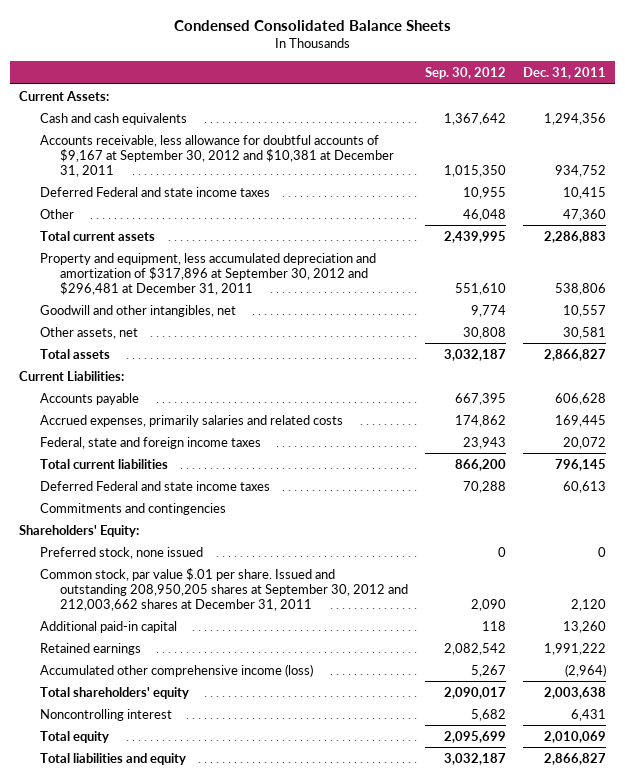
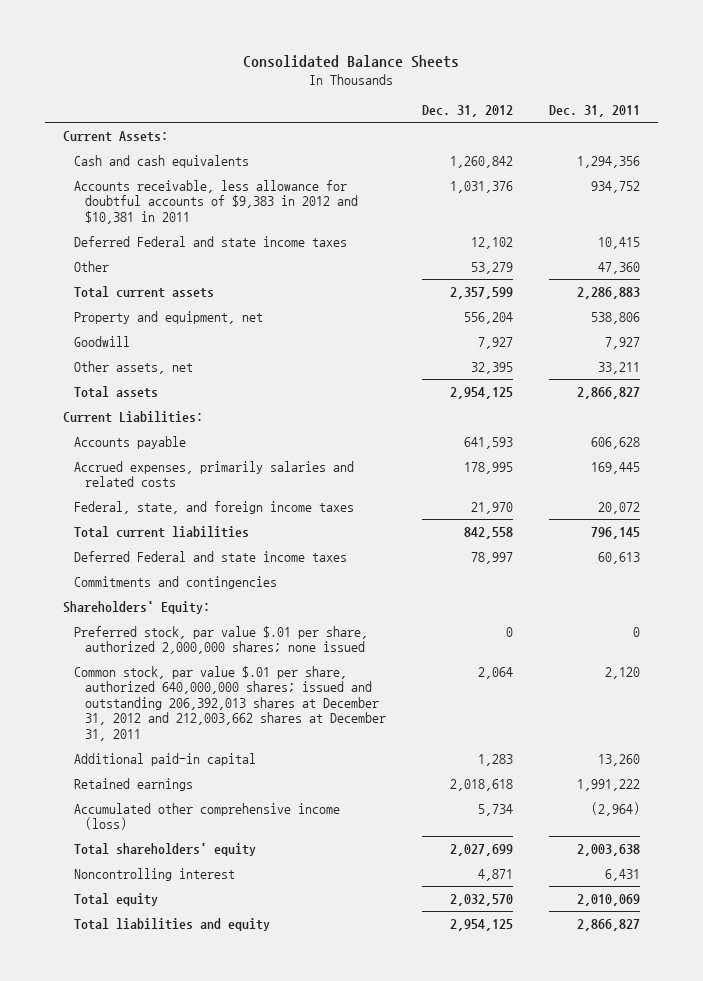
- Condensed Consolidated Balance Sheets
+ Consolidated Balance Sheets
- | Sep. 30, 2012 | Dec. 31, 2011
+ | Dec. 31, 2012 | Dec. 31, 2011
- Accounts receivable, less allowance for doubtful accounts of $9,167 at September 30, 2012 and $10,381 at December 31, 2011 | 1,015,350 | 934,752
+ Accounts receivable, less allowance for doubtful accounts of $9,383 in 2012 and $10,381 in 2011 | 1,031,376 | 934,752
- Property and equipment, less accumulated depreciation and amortization of $317,896 at September 30, 2012 and $296,481 at December 31, 2011 | 551,610 | 538,806
- Goodwill and other intangibles, net | 9,774 | 10,557
- Other assets, net | 30,808 | 30,581
+ Property and equipment, net | 556,204 | 538,806
+ Goodwill | 7,927 | 7,927
+ Other assets, net | 32,395 | 33,211
- Federal, state and foreign income taxes | 23,943 | 20,072
+ Federal, state, and foreign income taxes | 21,970 | 20,072
- Preferred stock, none issued | 0 | 0
- Common stock, par value $.01 per share. Issued and outstanding 208,950,205 shares at September 30, 2012 and 212,003,662 shares at December 31, 2011 | 2,090 | 2,120
+ Preferred stock, par value $.01 per share, authorized 2,000,000 shares; none issued | 0 | 0
+ Common stock, par value $.01 per share, authorized 640,000,000 shares; issued and outstanding 206,392,013 shares at December 31, 2012 and 212,003,662 shares at December 31, 2011 | 2,064 | 2,120

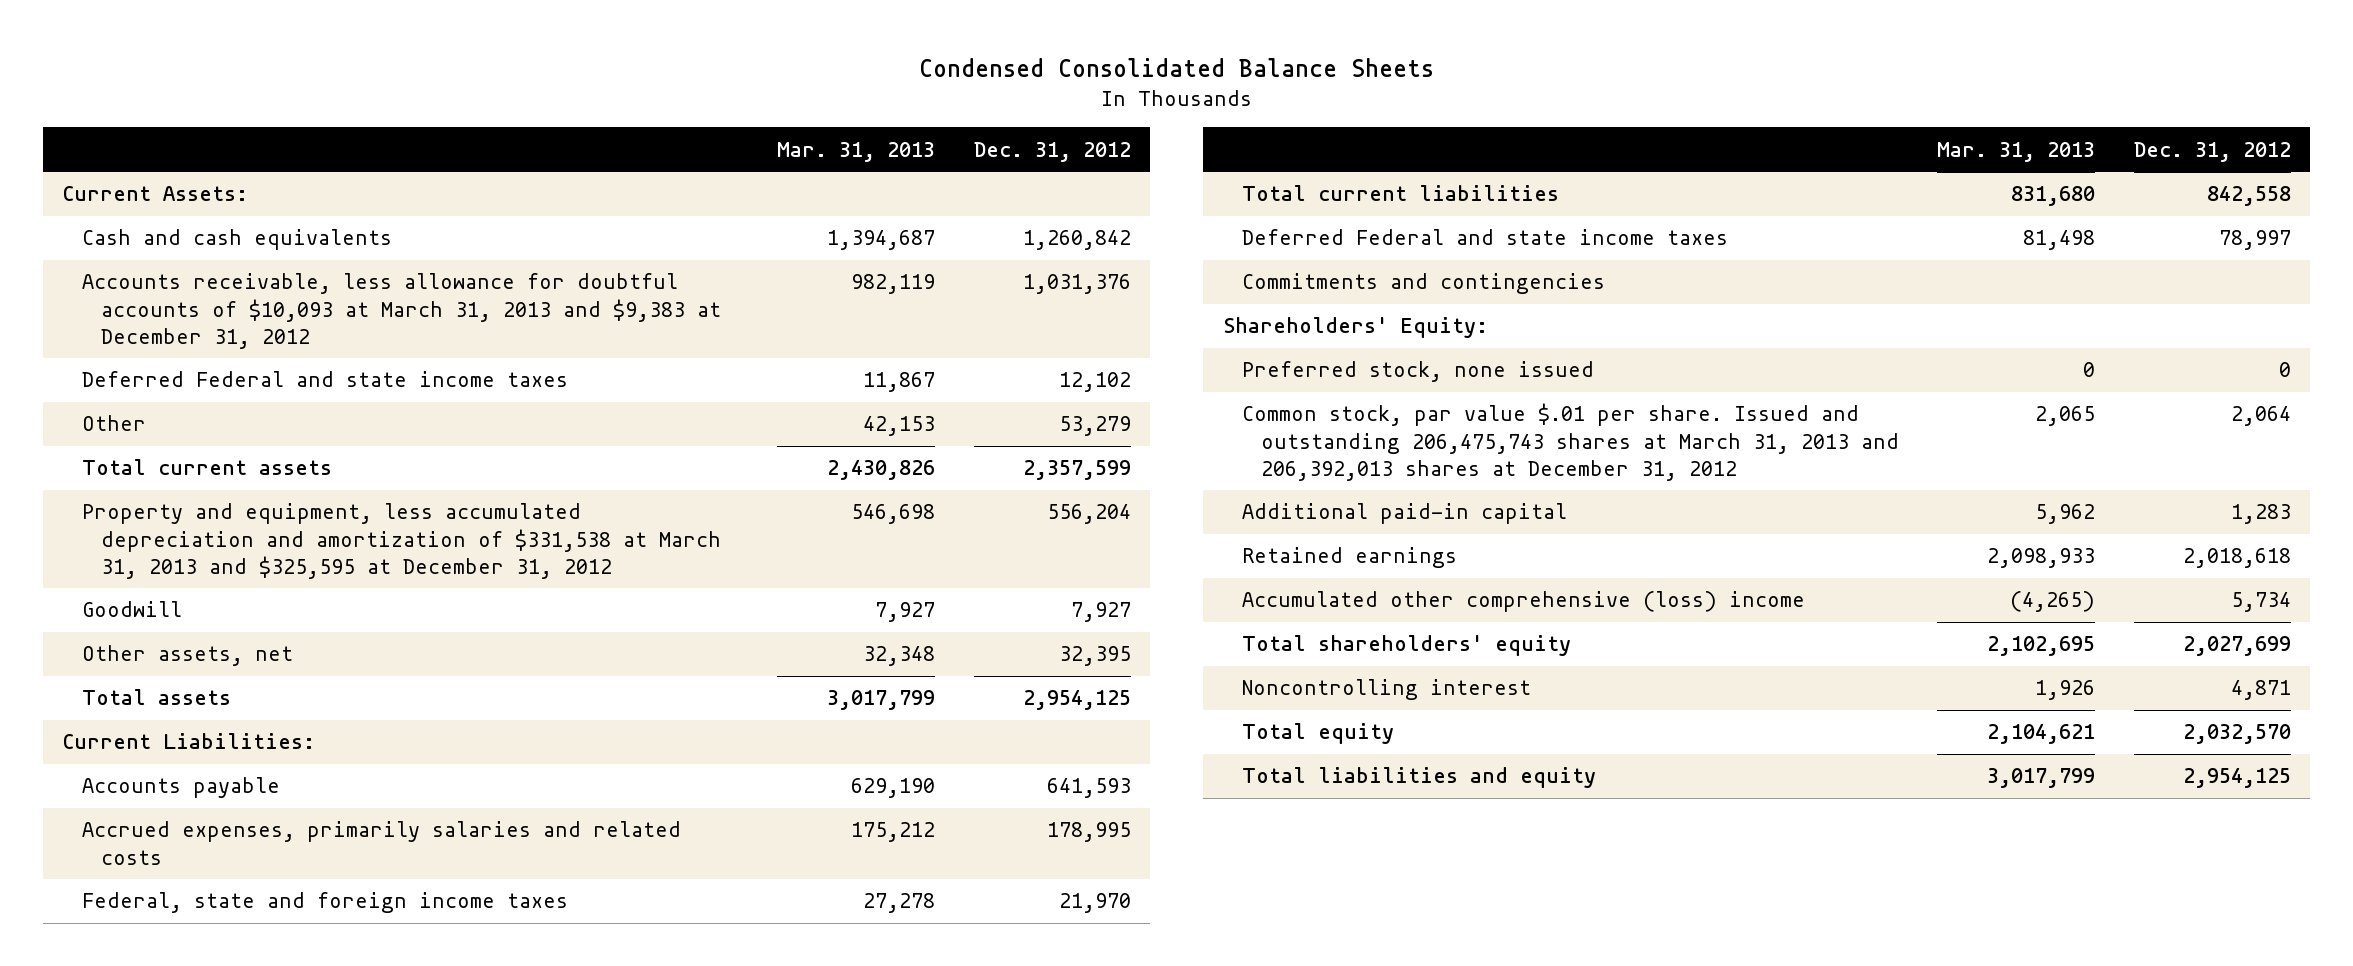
- Consolidated Balance Sheets
+ Condensed Consolidated Balance Sheets
- | Dec. 31, 2012 | Dec. 31, 2011
+ | Mar. 31, 2013 | Dec. 31, 2012
- Accounts receivable, less allowance for doubtful accounts of $9,383 in 2012 and $10,381 in 2011 | 1,031,376 | 934,752
+ Accounts receivable, less allowance for doubtful accounts of $10,093 at March 31, 2013 and $9,383 at December 31, 2012 | 982,119 | 1,031,376
- Property and equipment, net | 556,204 | 538,806
+ Property and equipment, less accumulated depreciation and amortization of $331,538 at March 31, 2013 and $325,595 at December 31, 2012 | 546,698 | 556,204
- Federal, state, and foreign income taxes | 21,970 | 20,072
+ Federal, state and foreign income taxes | 27,278 | 21,970
- Preferred stock, par value $.01 per share, authorized 2,000,000 shares; none issued | 0 | 0
- Common stock, par value $.01 per share, authorized 640,000,000 shares; issued and outstanding 206,392,013 shares at December 31, 2012 and 212,003,662 shares at December 31, 2011 | 2,064 | 2,120
+ Preferred stock, none issued | 0 | 0
+ Common stock, par value $.01 per share. Issued and outstanding 206,475,743 shares at March 31, 2013 and 206,392,013 shares at December 31, 2012 | 2,065 | 2,064
- Accumulated other comprehensive income (loss) | 5,734 | (2,964)
+ Accumulated other comprehensive (loss) income | (4,265) | 5,734

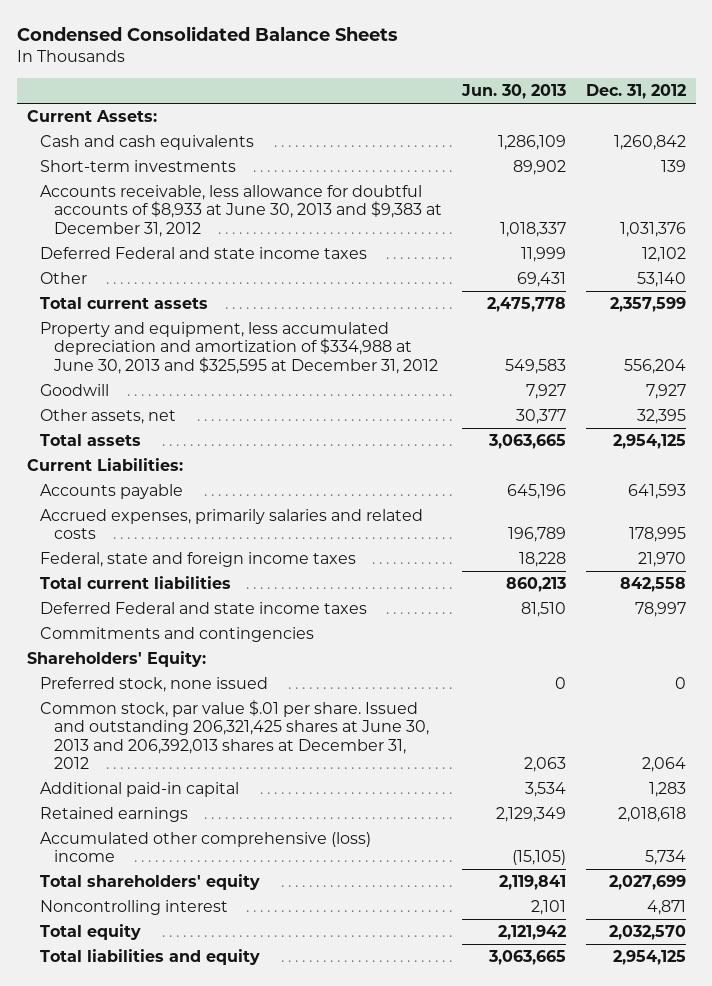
- | Mar. 31, 2013 | Dec. 31, 2012
+ | Jun. 30, 2013 | Dec. 31, 2012
- Accounts receivable, less allowance for doubtful accounts of $10,093 at March 31, 2013 and $9,383 at December 31, 2012 | 982,119 | 1,031,376
+ Short-term investments | 89,902 | 139
+ Accounts receivable, less allowance for doubtful accounts of $8,933 at June 30, 2013 and $9,383 at December 31, 2012 | 1,018,337 | 1,031,376
- Other | 42,153 | 53,279
+ Other | 69,431 | 53,140
- Property and equipment, less accumulated depreciation and amortization of $331,538 at March 31, 2013 and $325,595 at December 31, 2012 | 546,698 | 556,204
+ Property and equipment, less accumulated depreciation and amortization of $334,988 at June 30, 2013 and $325,595 at December 31, 2012 | 549,583 | 556,204
- Common stock, par value $.01 per share. Issued and outstanding 206,475,743 shares at March 31, 2013 and 206,392,013 shares at December 31, 2012 | 2,065 | 2,064
+ Common stock, par value $.01 per share. Issued and outstanding 206,321,425 shares at June 30, 2013 and 206,392,013 shares at December 31, 2012 | 2,063 | 2,064

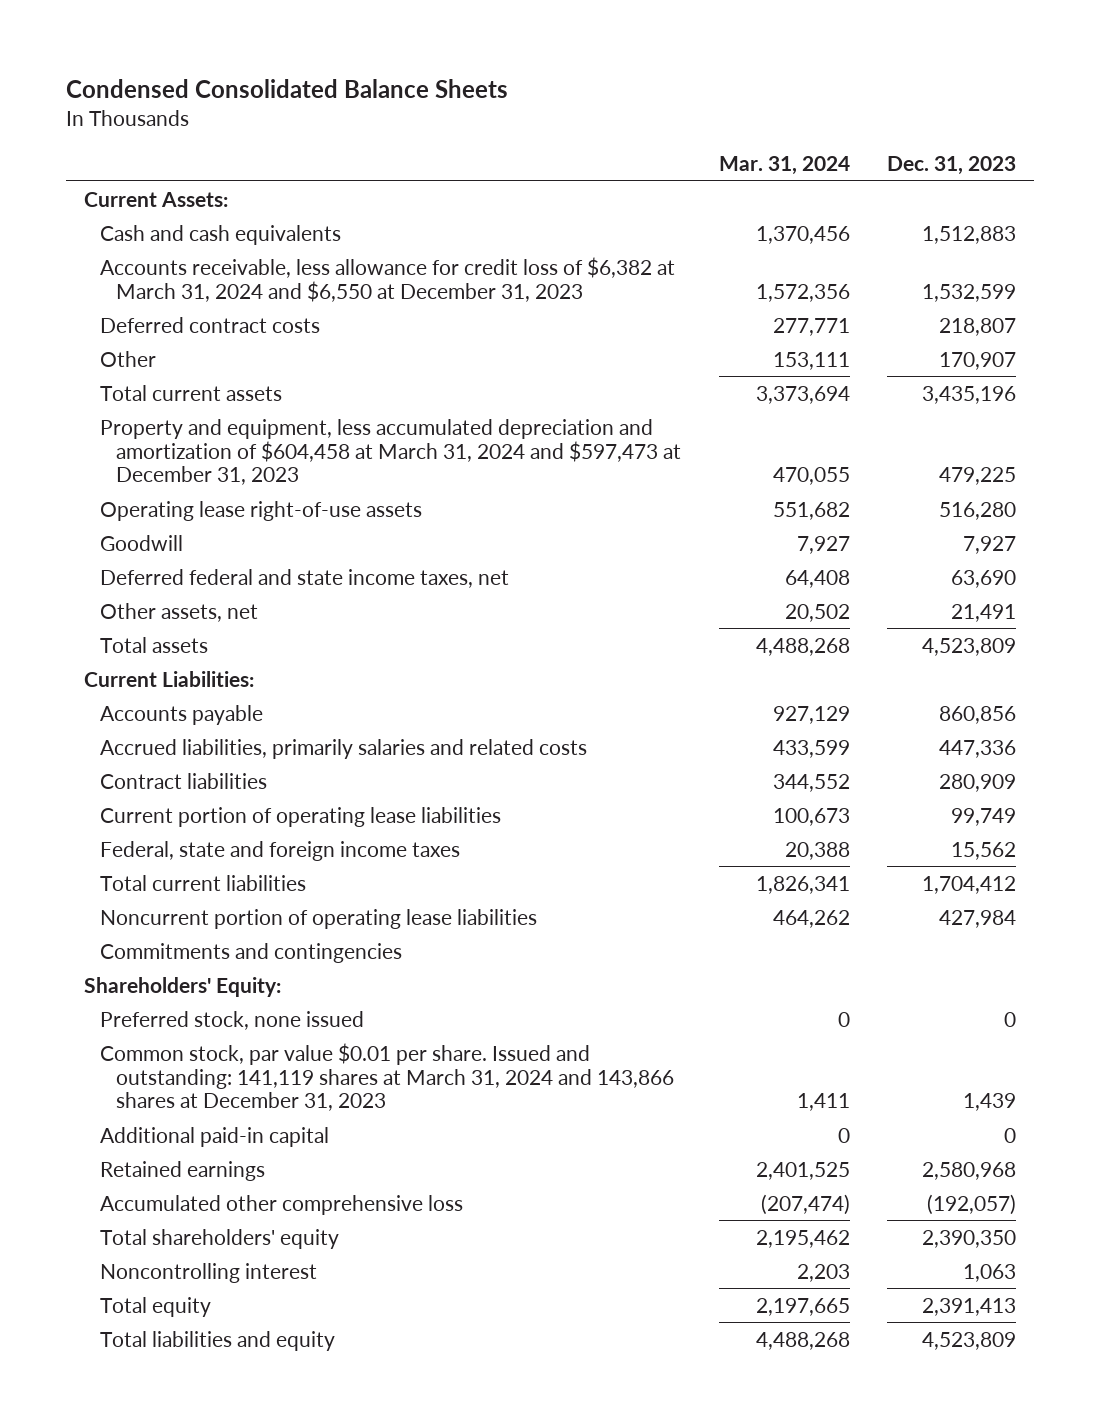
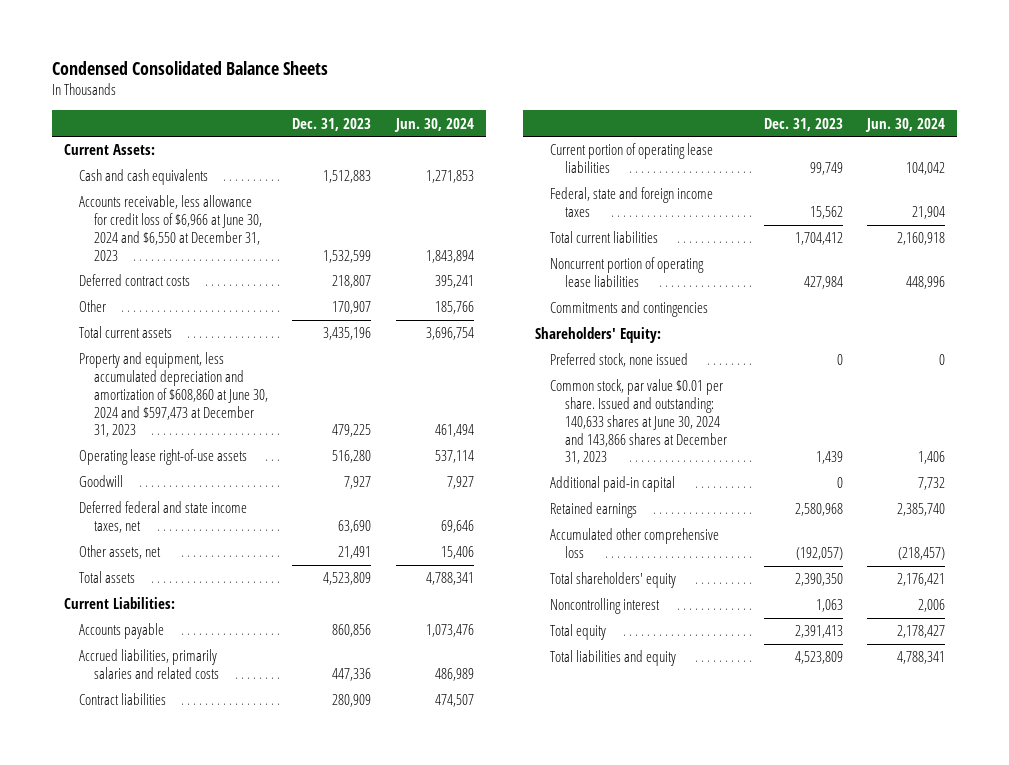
- | Mar. 31, 2024 | Dec. 31, 2023
+ | Dec. 31, 2023 | Jun. 30, 2024
- Accounts receivable, less allowance for credit loss of $6,382 at March 31, 2024 and $6,550 at December 31, 2023 | 1,572,356 | 1,532,599
+ Accounts receivable, less allowance for credit loss of $6,966 at June 30, 2024 and $6,550 at December 31, 2023 | 1,532,599 | 1,843,894
- Property and equipment, less accumulated depreciation and amortization of $604,458 at March 31, 2024 and $597,473 at December 31, 2023 | 470,055 | 479,225
+ Property and equipment, less accumulated depreciation and amortization of $608,860 at June 30, 2024 and $597,473 at December 31, 2023 | 479,225 | 461,494
- Common stock, par value $0.01 per share. Issued and outstanding: 141,119 shares at March 31, 2024 and 143,866 shares at December 31, 2023 | 1,411 | 1,439
+ Common stock, par value $0.01 per share. Issued and outstanding: 140,633 shares at June 30, 2024 and 143,866 shares at December 31, 2023 | 1,439 | 1,406

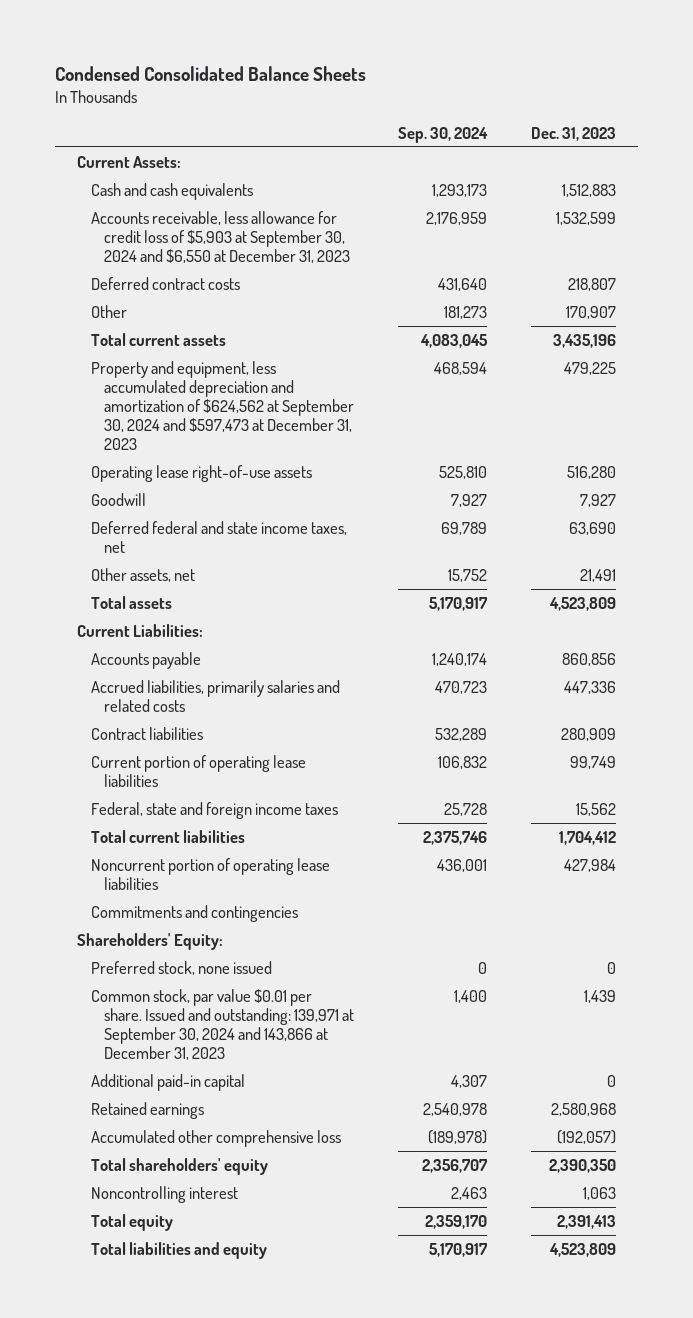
- | Dec. 31, 2023 | Jun. 30, 2024
+ | Sep. 30, 2024 | Dec. 31, 2023
- Accounts receivable, less allowance for credit loss of $6,966 at June 30, 2024 and $6,550 at December 31, 2023 | 1,532,599 | 1,843,894
+ Accounts receivable, less allowance for credit loss of $5,903 at September 30, 2024 and $6,550 at December 31, 2023 | 2,176,959 | 1,532,599
- Property and equipment, less accumulated depreciation and amortization of $608,860 at June 30, 2024 and $597,473 at December 31, 2023 | 479,225 | 461,494
+ Property and equipment, less accumulated depreciation and amortization of $624,562 at September 30, 2024 and $597,473 at December 31, 2023 | 468,594 | 479,225
- Common stock, par value $0.01 per share. Issued and outstanding: 140,633 shares at June 30, 2024 and 143,866 shares at December 31, 2023 | 1,439 | 1,406
+ Common stock, par value $0.01 per share. Issued and outstanding: 139,971 at September 30, 2024 and 143,866 at December 31, 2023 | 1,400 | 1,439

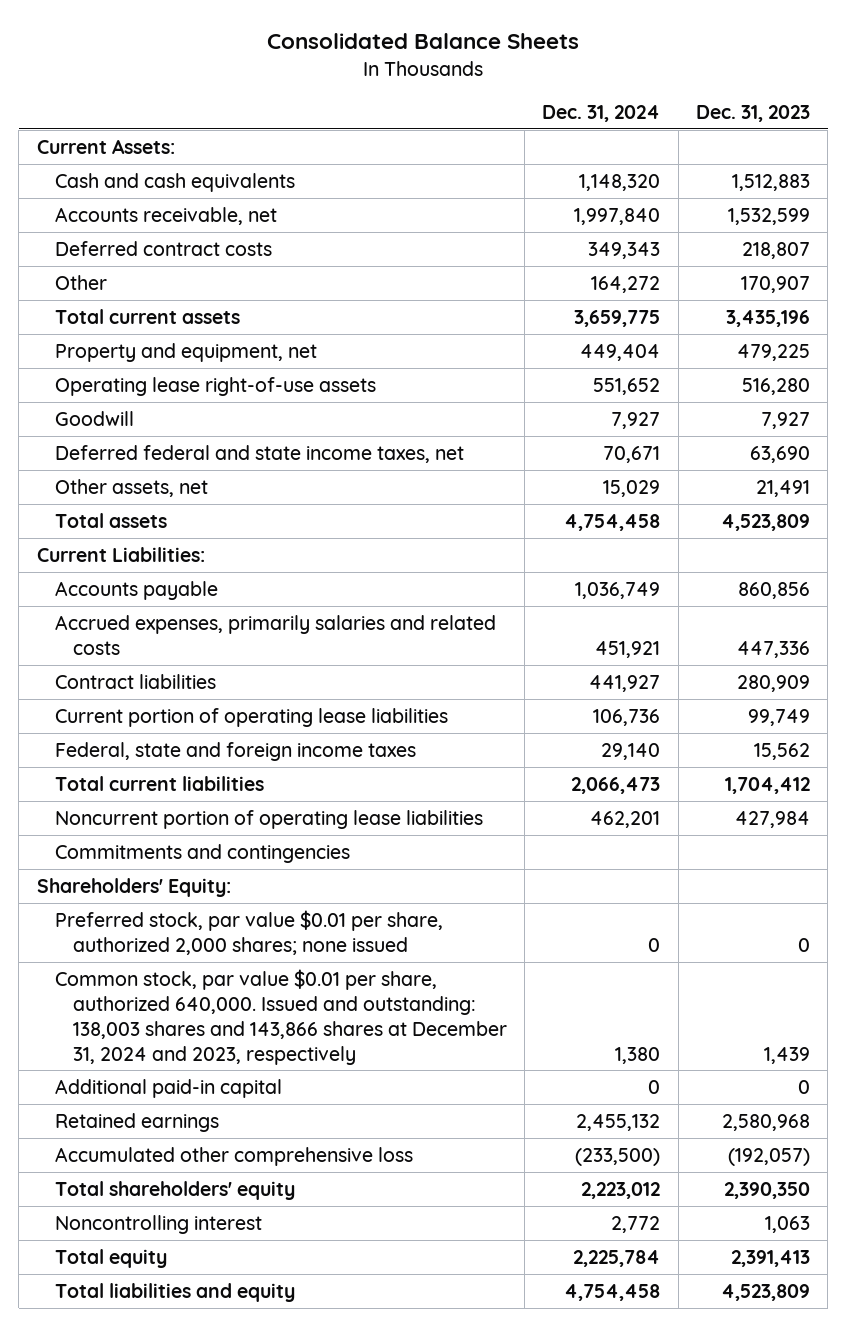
- Condensed Consolidated Balance Sheets
+ Consolidated Balance Sheets
- | Sep. 30, 2024 | Dec. 31, 2023
+ | Dec. 31, 2024 | Dec. 31, 2023
- Accounts receivable, less allowance for credit loss of $5,903 at September 30, 2024 and $6,550 at December 31, 2023 | 2,176,959 | 1,532,599
+ Accounts receivable, net | 1,997,840 | 1,532,599
- Property and equipment, less accumulated depreciation and amortization of $624,562 at September 30, 2024 and $597,473 at December 31, 2023 | 468,594 | 479,225
+ Property and equipment, net | 449,404 | 479,225
- Accrued liabilities, primarily salaries and related costs | 470,723 | 447,336
+ Accrued expenses, primarily salaries and related costs | 451,921 | 447,336
- Preferred stock, none issued | 0 | 0
- Common stock, par value $0.01 per share. Issued and outstanding: 139,971 at September 30, 2024 and 143,866 at December 31, 2023 | 1,400 | 1,439
+ Preferred stock, par value $0.01 per share, authorized 2,000 shares; none issued | 0 | 0
+ Common stock, par value $0.01 per share, authorized 640,000. Issued and outstanding: 138,003 shares and 143,866 shares at December 31, 2024 and 2023, respectively | 1,380 | 1,439

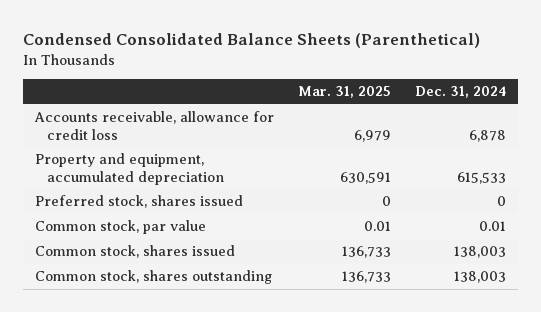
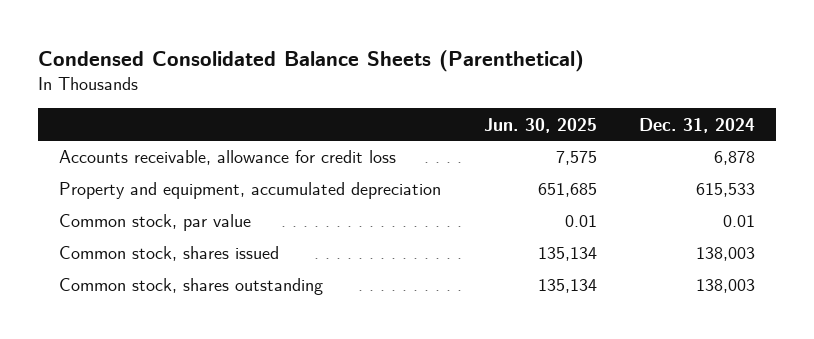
- | Mar. 31, 2025 | Dec. 31, 2024
+ | Jun. 30, 2025 | Dec. 31, 2024
- Preferred stock, shares issued | 0 | 0

